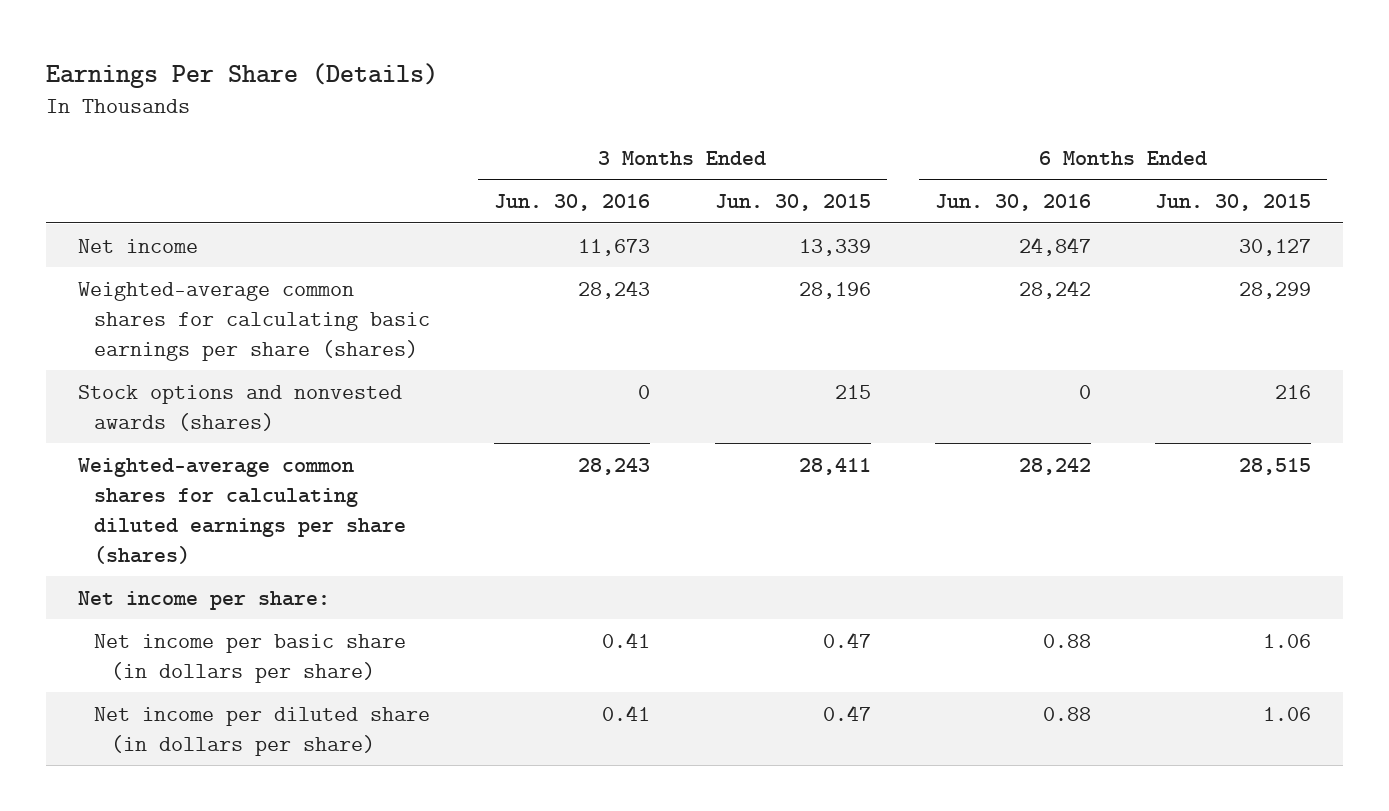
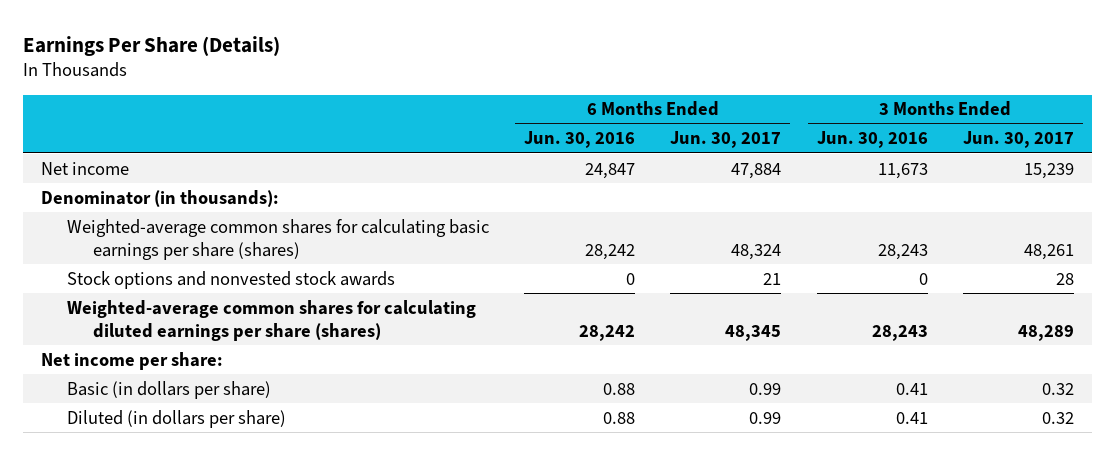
- | 3 Months Ended Jun. 30, 2016 | 3 Months Ended Jun. 30, 2015 | 6 Months Ended Jun. 30, 2016 | 6 Months Ended Jun. 30, 2015
+ | 6 Months Ended Jun. 30, 2016 | 6 Months Ended Jun. 30, 2017 | 3 Months Ended Jun. 30, 2016 | 3 Months Ended Jun. 30, 2017
+ Denominator (in thousands):
- Stock options and nonvested awards (shares) | 0 | 215 | 0 | 216
+ Stock options and nonvested stock awards | 0 | 21 | 0 | 28
- Net income per basic share (in dollars per share) | 0.41 | 0.47 | 0.88 | 1.06
- Net income per diluted share (in dollars per share) | 0.41 | 0.47 | 0.88 | 1.06
+ Basic (in dollars per share) | 0.88 | 0.99 | 0.41 | 0.32
+ Diluted (in dollars per share) | 0.88 | 0.99 | 0.41 | 0.32

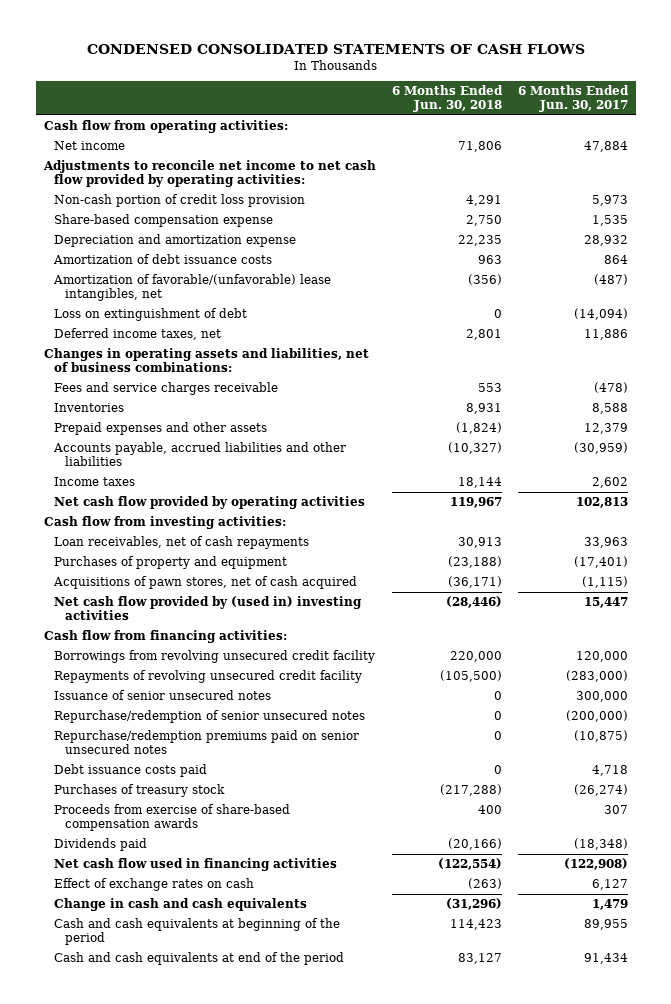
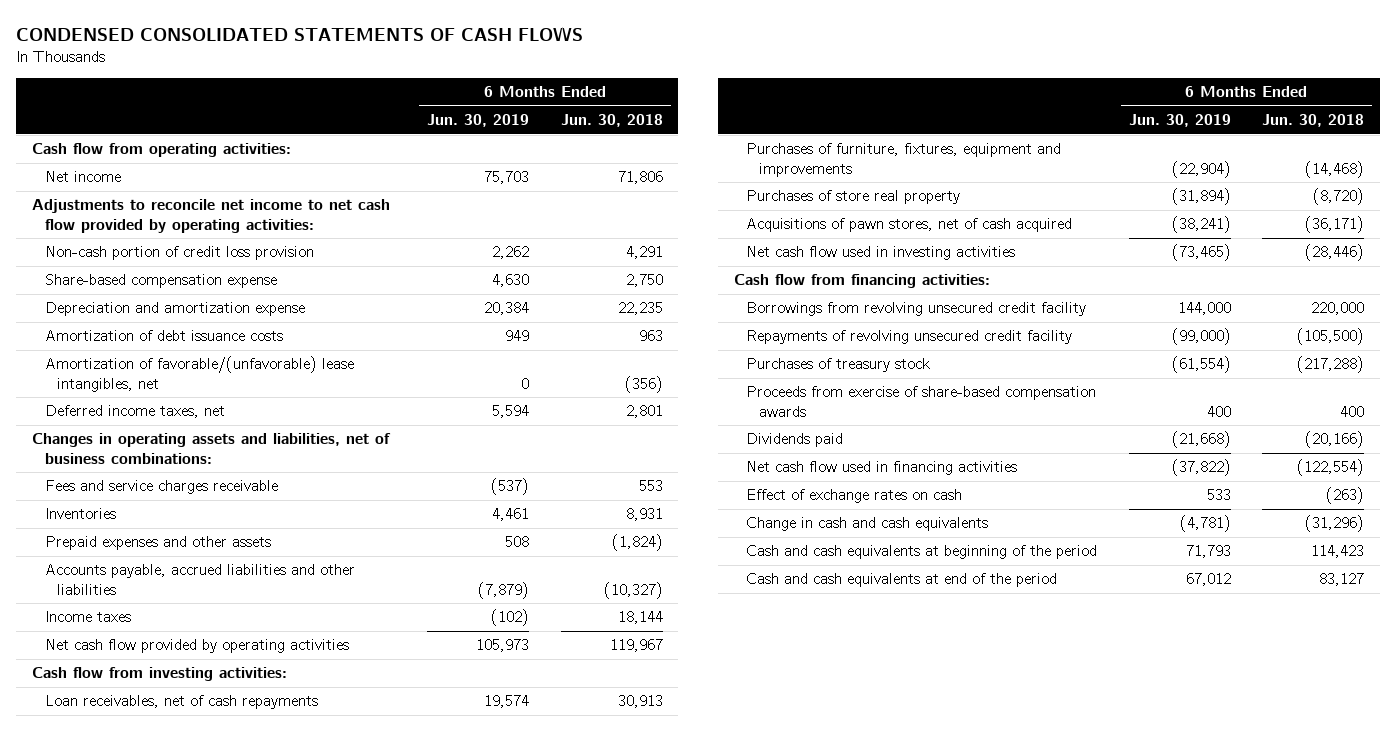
- | 6 Months Ended Jun. 30, 2018 | 6 Months Ended Jun. 30, 2017
+ | 6 Months Ended Jun. 30, 2019 | 6 Months Ended Jun. 30, 2018
- Loss on extinguishment of debt | 0 | (14,094)
- Purchases of property and equipment | (23,188) | (17,401)
+ Purchases of furniture, fixtures, equipment and improvements | (22,904) | (14,468)
+ Purchases of store real property | (31,894) | (8,720)
- Net cash flow provided by (used in) investing activities | (28,446) | 15,447
+ Net cash flow used in investing activities | (73,465) | (28,446)
- Issuance of senior unsecured notes | 0 | 300,000
- Repurchase/redemption of senior unsecured notes | 0 | (200,000)
- Repurchase/redemption premiums paid on senior unsecured notes | 0 | (10,875)
- Debt issuance costs paid | 0 | 4,718

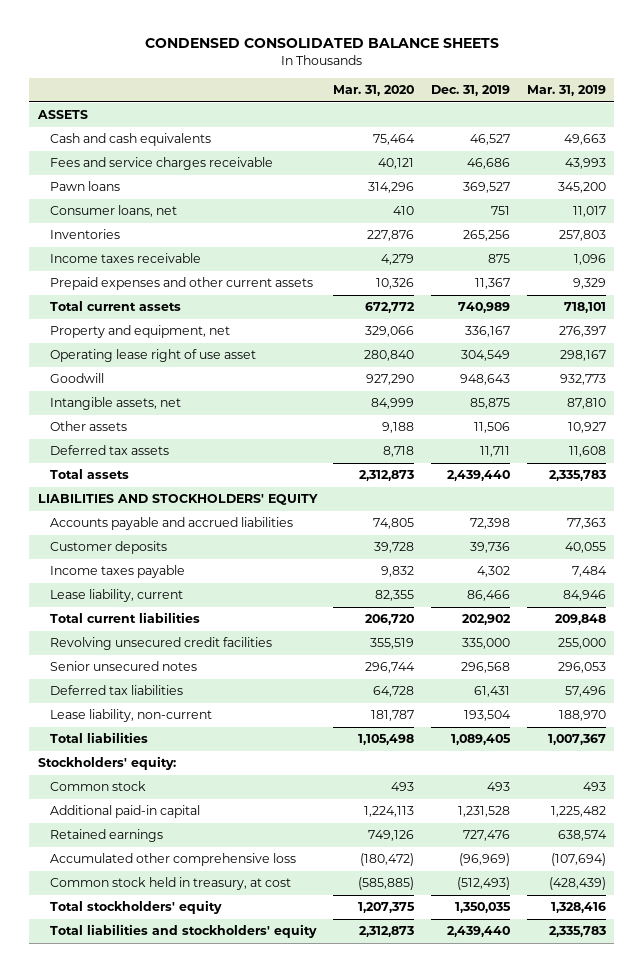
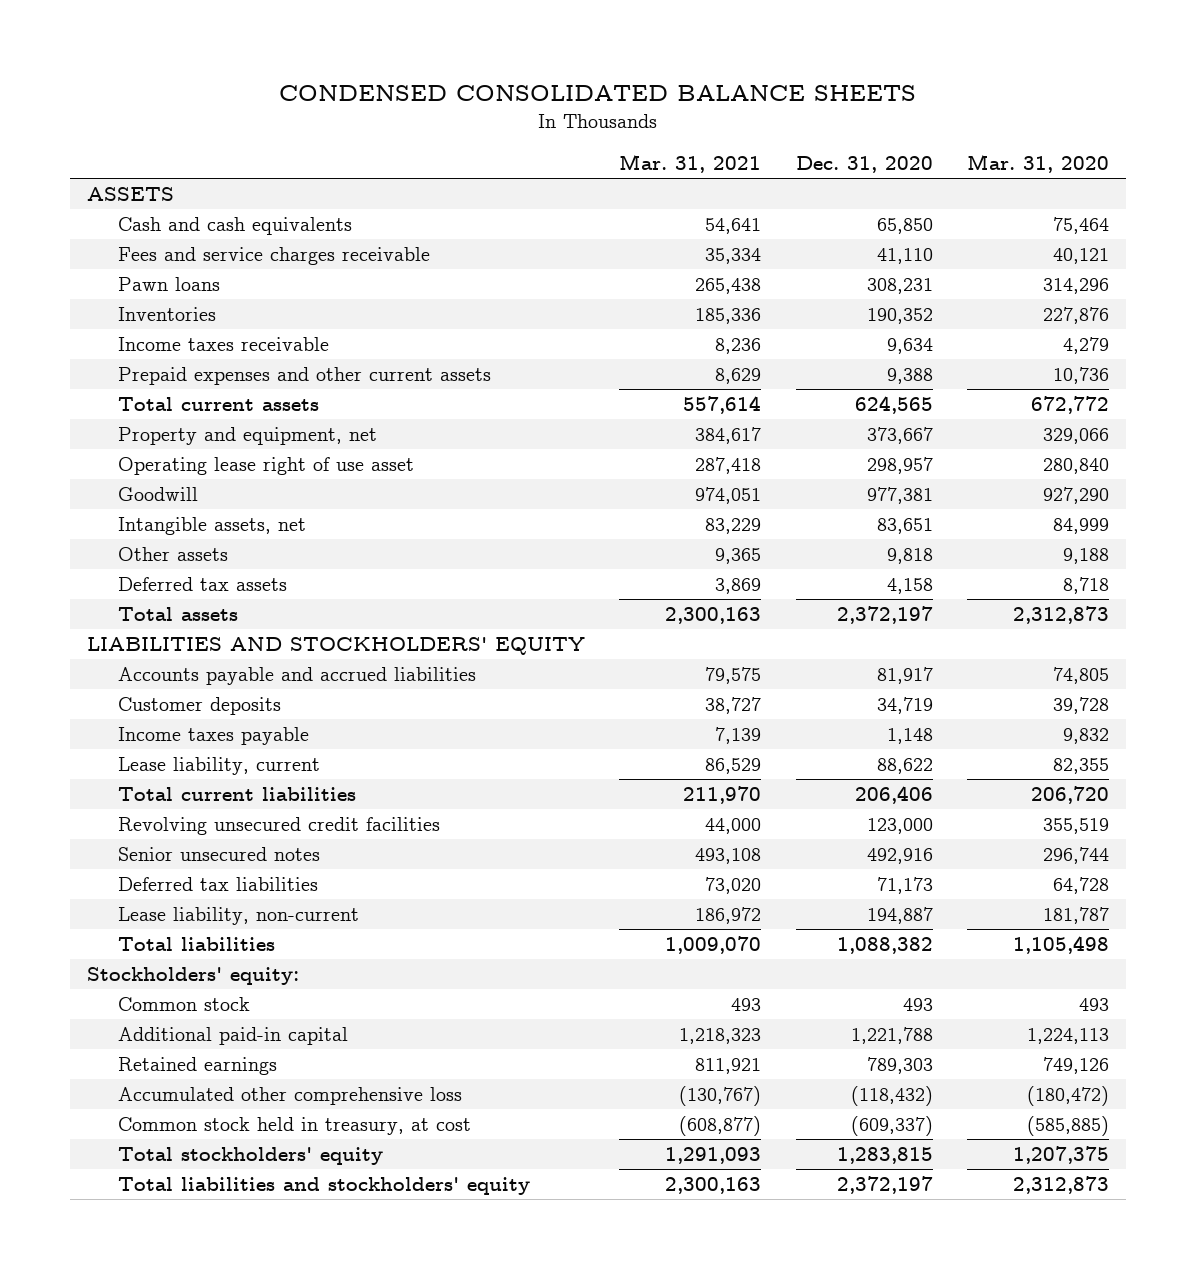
- | Mar. 31, 2020 | Dec. 31, 2019 | Mar. 31, 2019
+ | Mar. 31, 2021 | Dec. 31, 2020 | Mar. 31, 2020
- Consumer loans, net | 410 | 751 | 11,017
- Prepaid expenses and other current assets | 10,326 | 11,367 | 9,329
+ Prepaid expenses and other current assets | 8,629 | 9,388 | 10,736

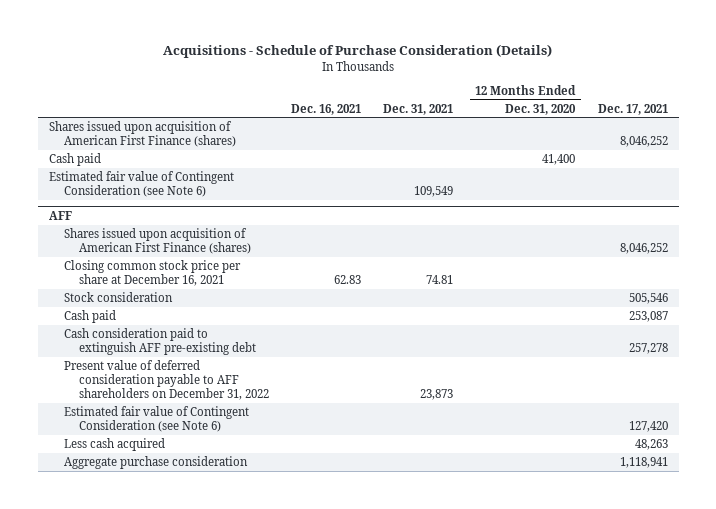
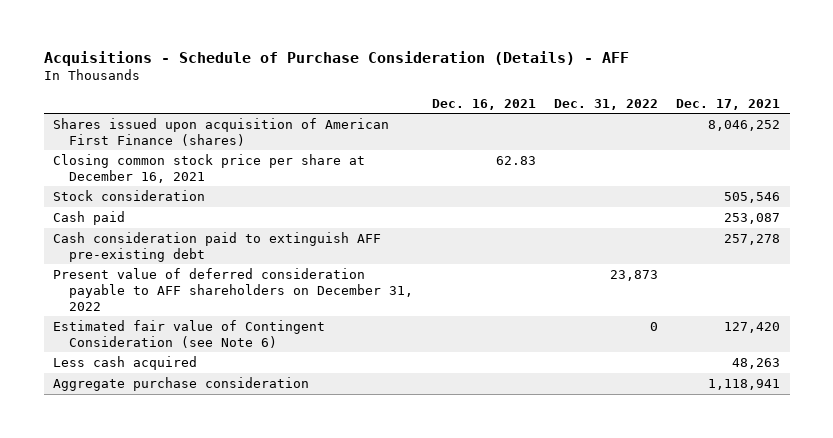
- Acquisitions - Schedule of Purchase Consideration (Details)
+ Acquisitions - Schedule of Purchase Consideration (Details) - AFF
- | Dec. 16, 2021 | Dec. 31, 2021 | 12 Months Ended Dec. 31, 2020 | Dec. 17, 2021
+ | Dec. 16, 2021 | Dec. 31, 2022 | Dec. 17, 2021
- Cash paid | | | 41,400 |
- Estimated fair value of Contingent Consideration (see Note 6) | | 109,549 | |
- AFF
- Shares issued upon acquisition of American First Finance (shares) | | | | 8,046,252

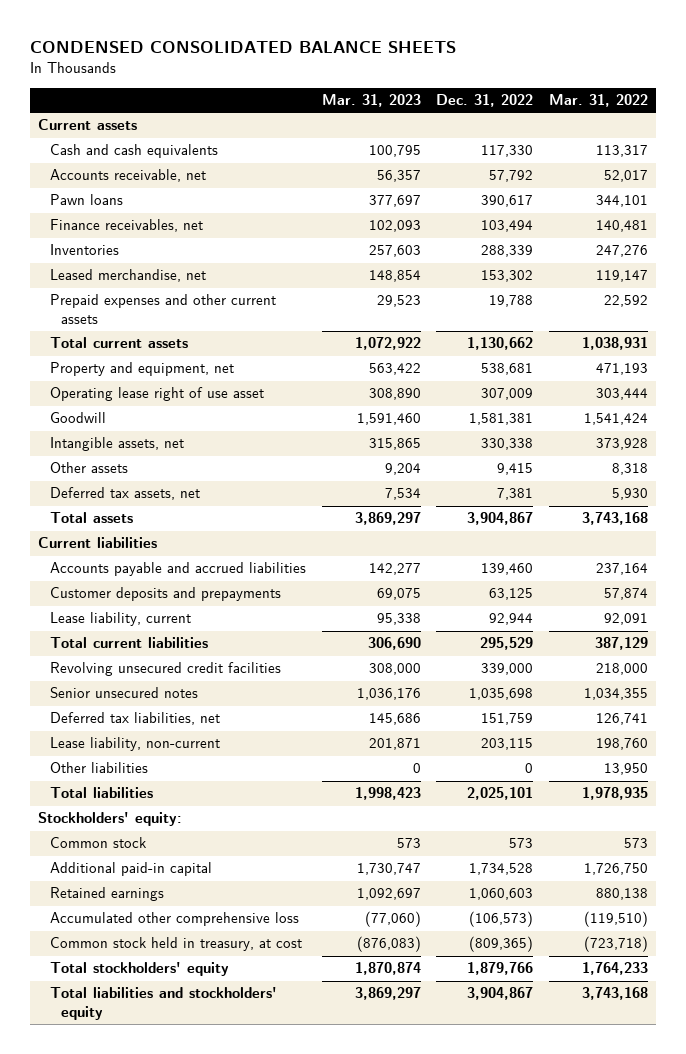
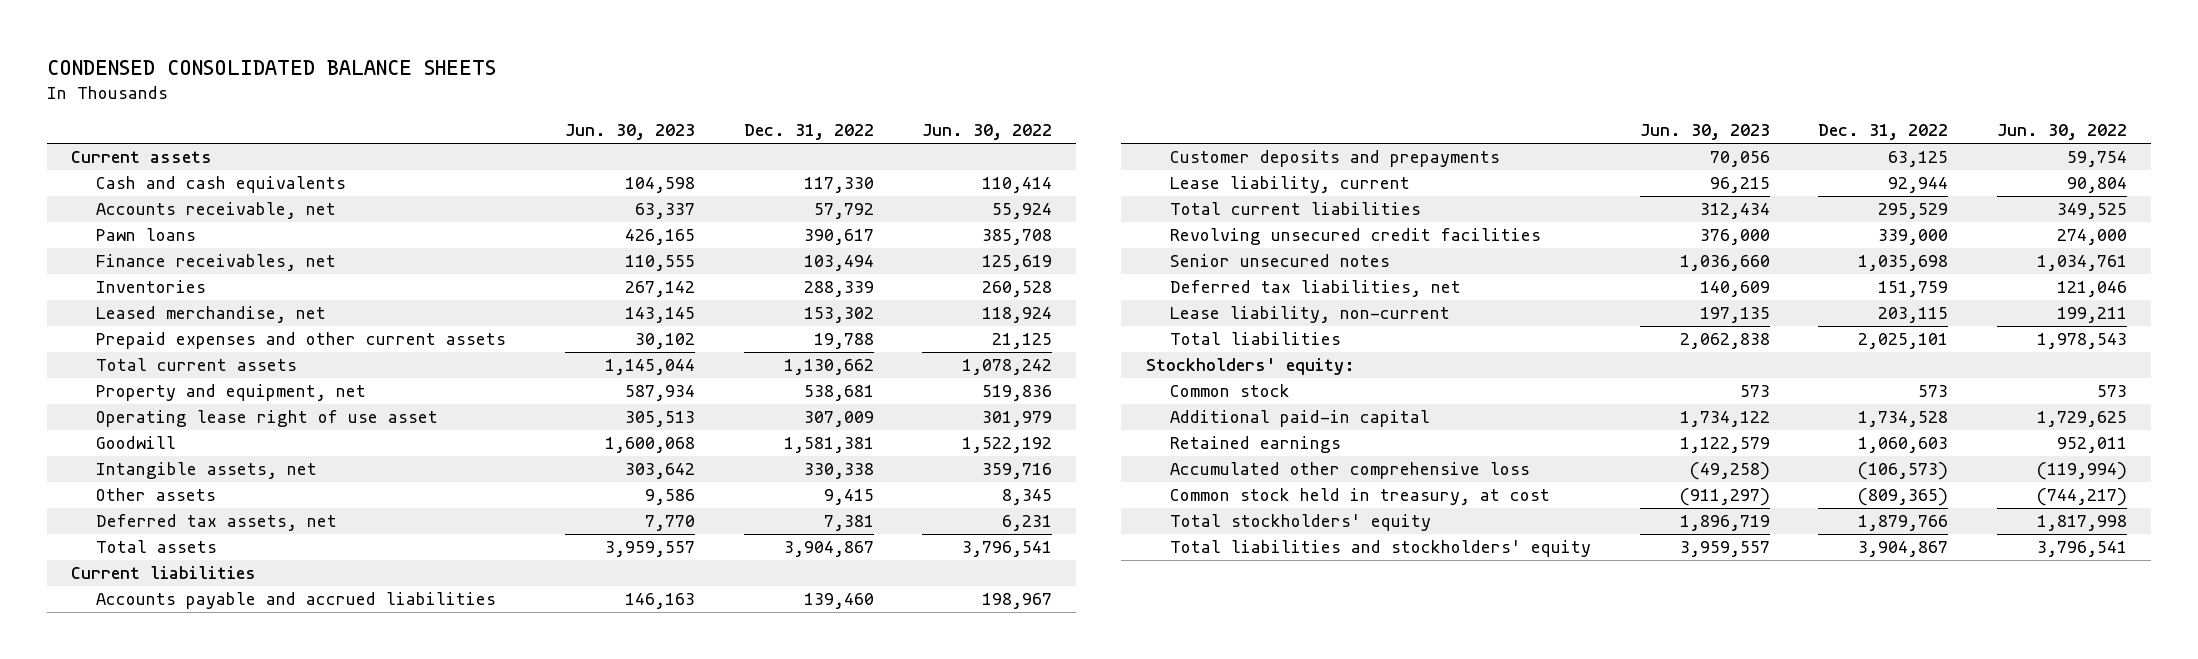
- | Mar. 31, 2023 | Dec. 31, 2022 | Mar. 31, 2022
+ | Jun. 30, 2023 | Dec. 31, 2022 | Jun. 30, 2022
- Other liabilities | 0 | 0 | 13,950

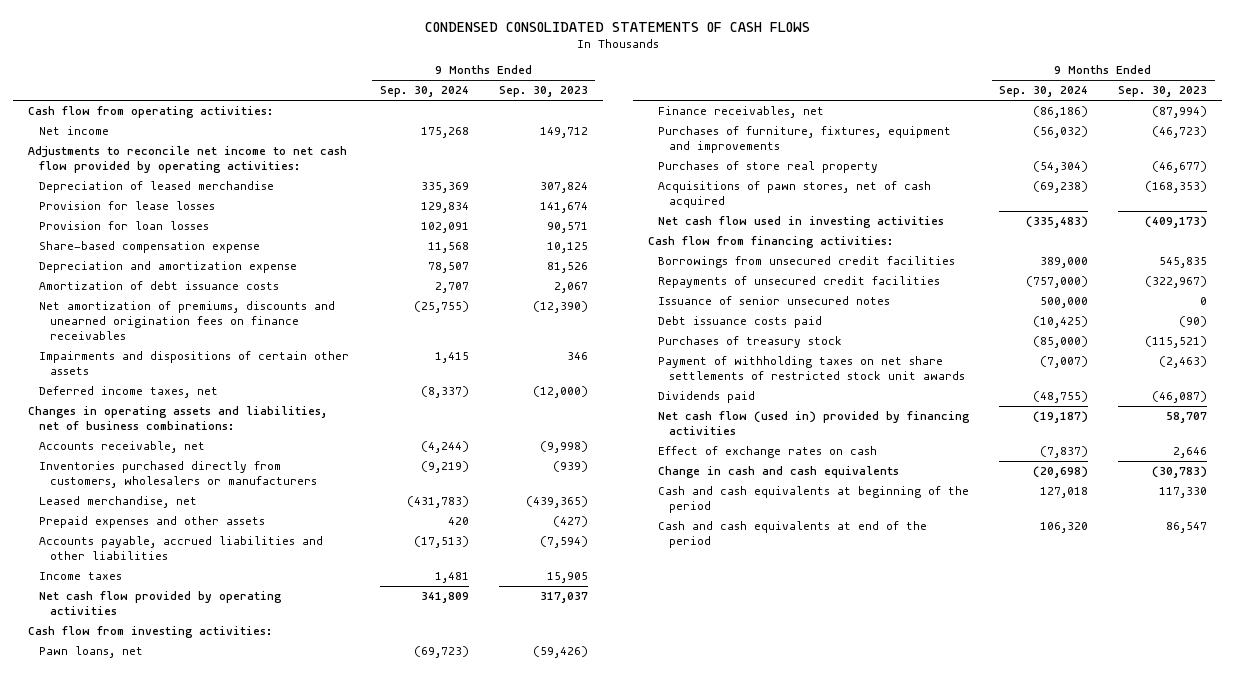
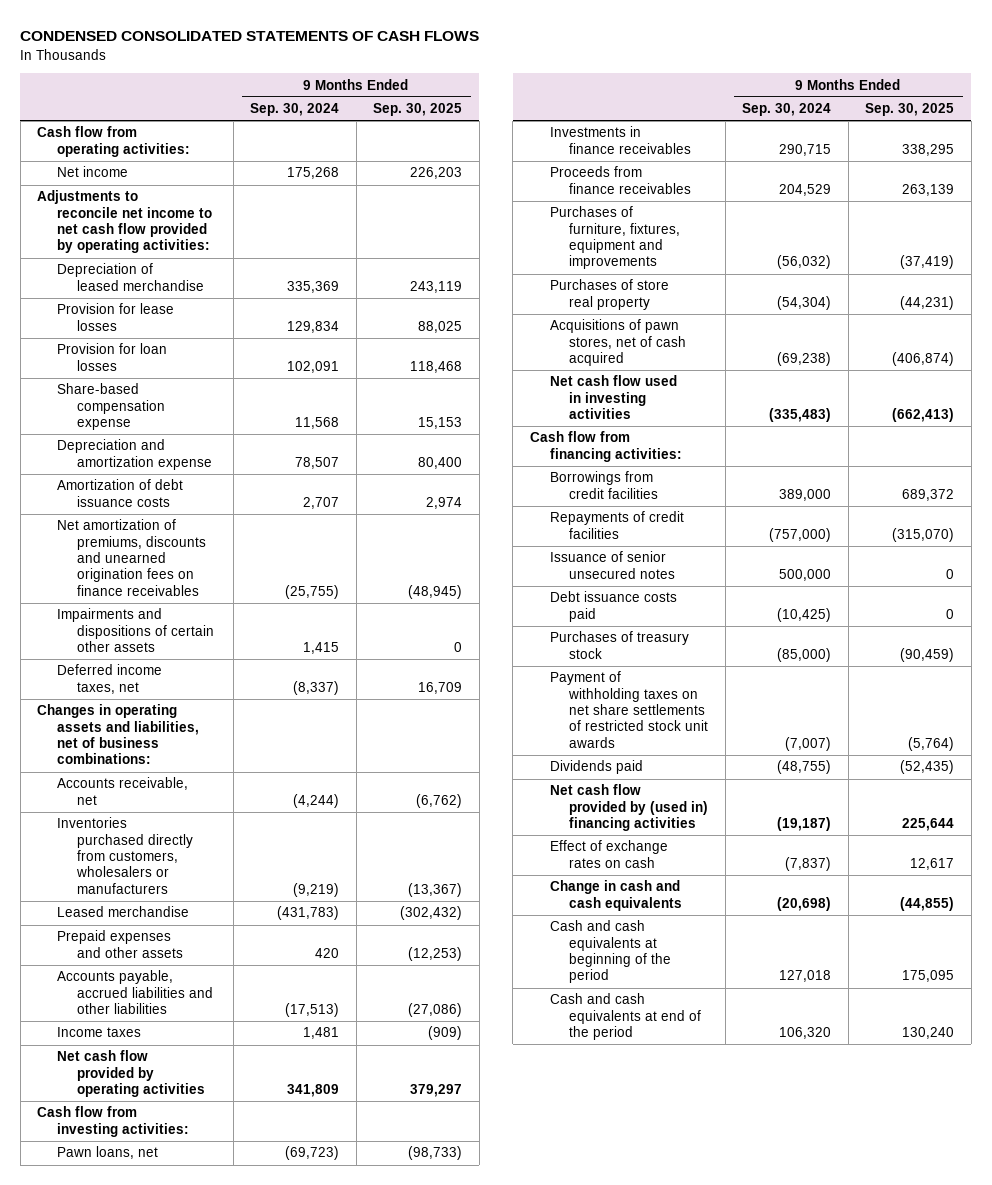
- | 9 Months Ended Sep. 30, 2024 | 9 Months Ended Sep. 30, 2023
+ | 9 Months Ended Sep. 30, 2024 | 9 Months Ended Sep. 30, 2025
- Leased merchandise, net | (431,783) | (439,365)
+ Leased merchandise | (431,783) | (302,432)
- Finance receivables, net | (86,186) | (87,994)
+ Investments in finance receivables | 290,715 | 338,295
+ Proceeds from finance receivables | 204,529 | 263,139
- Borrowings from unsecured credit facilities | 389,000 | 545,835
- Repayments of unsecured credit facilities | (757,000) | (322,967)
+ Borrowings from credit facilities | 389,000 | 689,372
+ Repayments of credit facilities | (757,000) | (315,070)
- Net cash flow (used in) provided by financing activities | (19,187) | 58,707
+ Net cash flow provided by (used in) financing activities | (19,187) | 225,644

